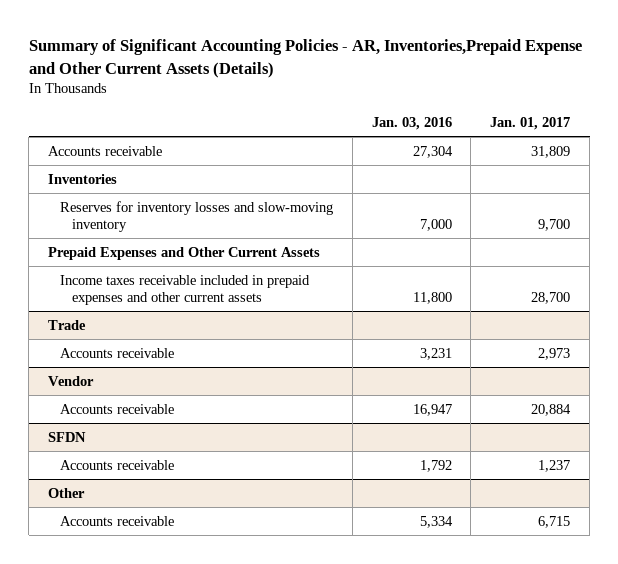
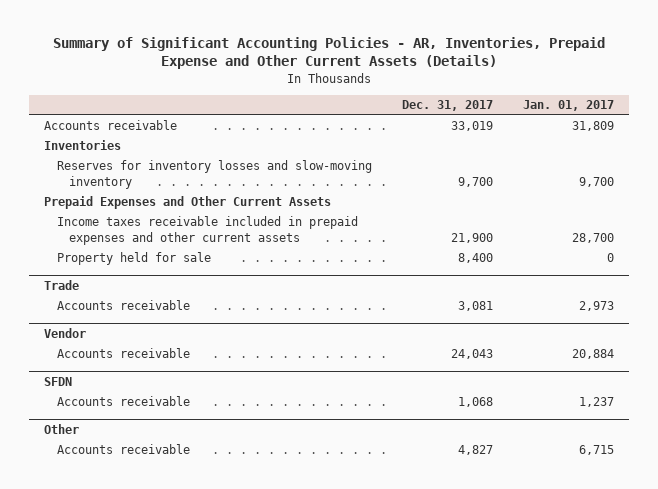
- Summary of Significant Accounting Policies - AR, Inventories,Prepaid Expense and Other Current Assets (Details)
+ Summary of Significant Accounting Policies - AR, Inventories, Prepaid Expense and Other Current Assets (Details)
- | Jan. 03, 2016 | Jan. 01, 2017
+ | Dec. 31, 2017 | Jan. 01, 2017
+ Property held for sale | 8,400 | 0

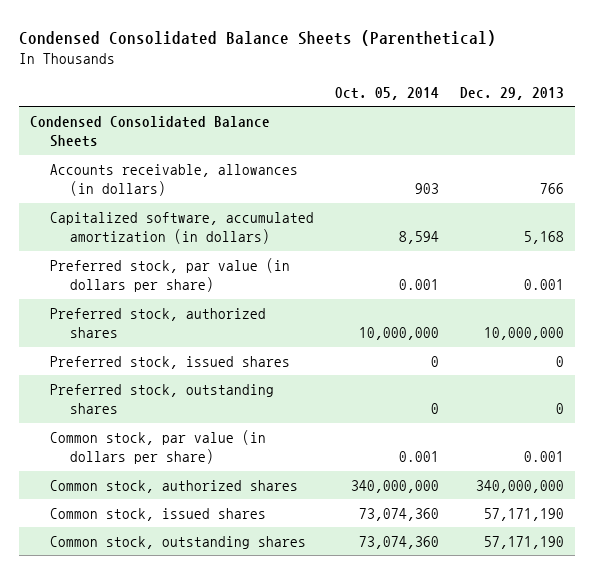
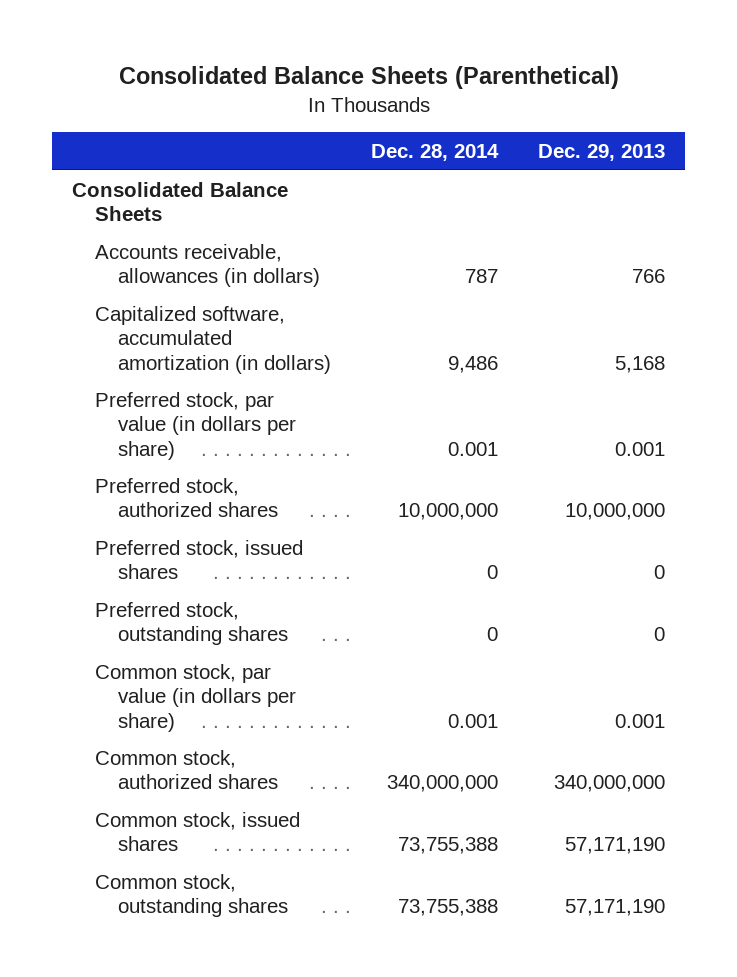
- Condensed Consolidated Balance Sheets (Parenthetical)
+ Consolidated Balance Sheets (Parenthetical)
- | Oct. 05, 2014 | Dec. 29, 2013
+ | Dec. 28, 2014 | Dec. 29, 2013
- Condensed Consolidated Balance Sheets
+ Consolidated Balance Sheets

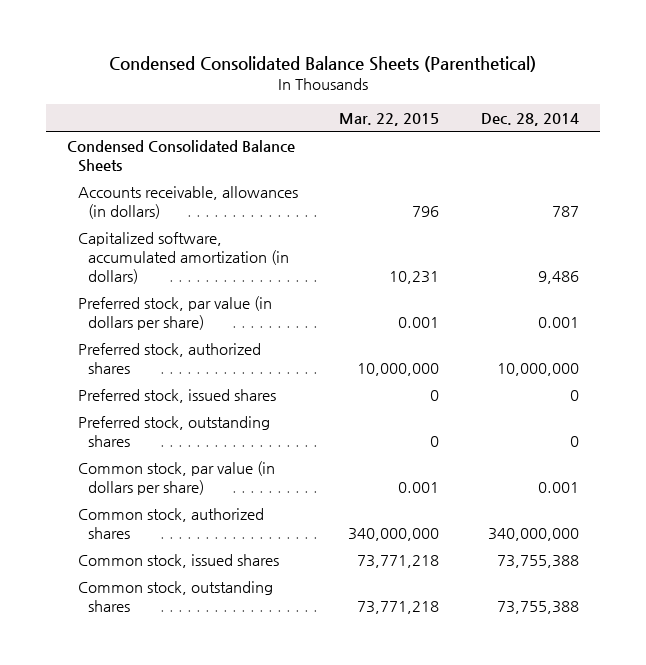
- Consolidated Balance Sheets (Parenthetical)
+ Condensed Consolidated Balance Sheets (Parenthetical)
- | Dec. 28, 2014 | Dec. 29, 2013
+ | Mar. 22, 2015 | Dec. 28, 2014
- Consolidated Balance Sheets
+ Condensed Consolidated Balance Sheets

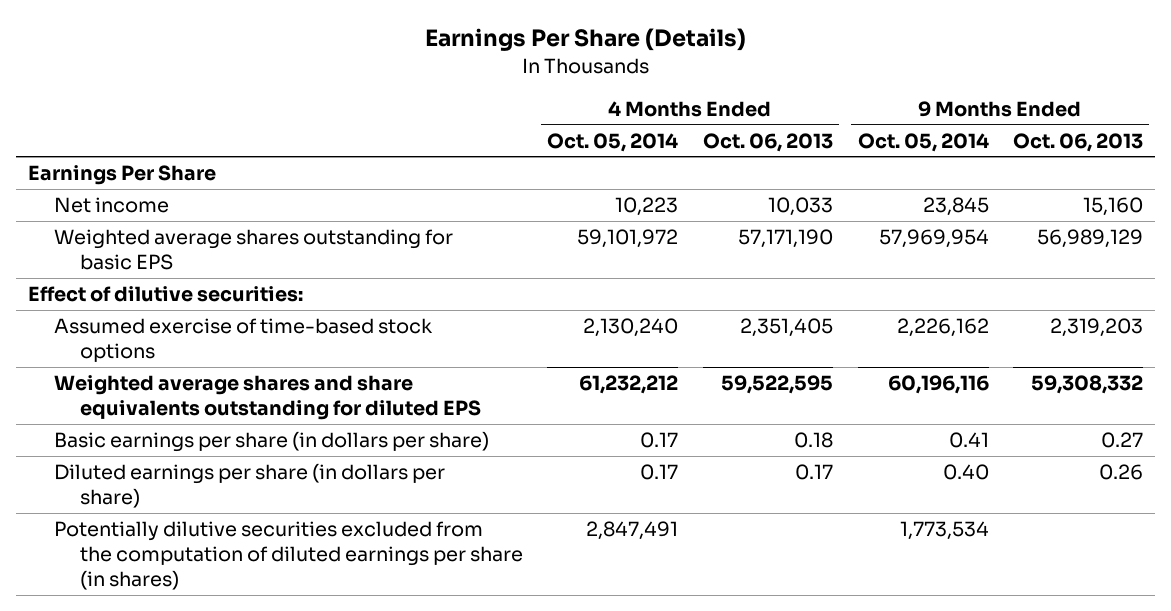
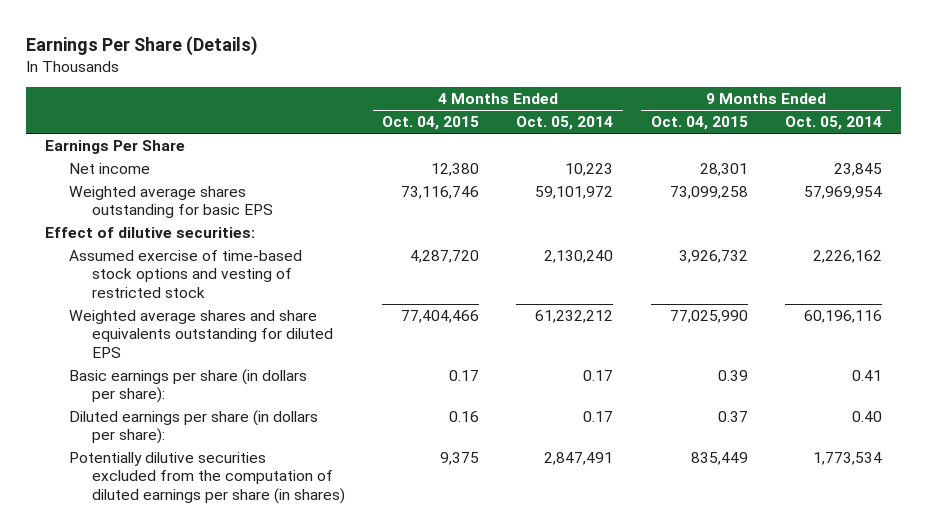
- | 4 Months Ended Oct. 05, 2014 | 4 Months Ended Oct. 06, 2013 | 9 Months Ended Oct. 05, 2014 | 9 Months Ended Oct. 06, 2013
+ | 4 Months Ended Oct. 04, 2015 | 4 Months Ended Oct. 05, 2014 | 9 Months Ended Oct. 04, 2015 | 9 Months Ended Oct. 05, 2014
- Assumed exercise of time-based stock options | 2,130,240 | 2,351,405 | 2,226,162 | 2,319,203
+ Assumed exercise of time-based stock options and vesting of restricted stock | 4,287,720 | 2,130,240 | 3,926,732 | 2,226,162
- Basic earnings per share (in dollars per share) | 0.17 | 0.18 | 0.41 | 0.27
- Diluted earnings per share (in dollars per share) | 0.17 | 0.17 | 0.40 | 0.26
+ Basic earnings per share (in dollars per share): | 0.17 | 0.17 | 0.39 | 0.41
+ Diluted earnings per share (in dollars per share): | 0.16 | 0.17 | 0.37 | 0.40

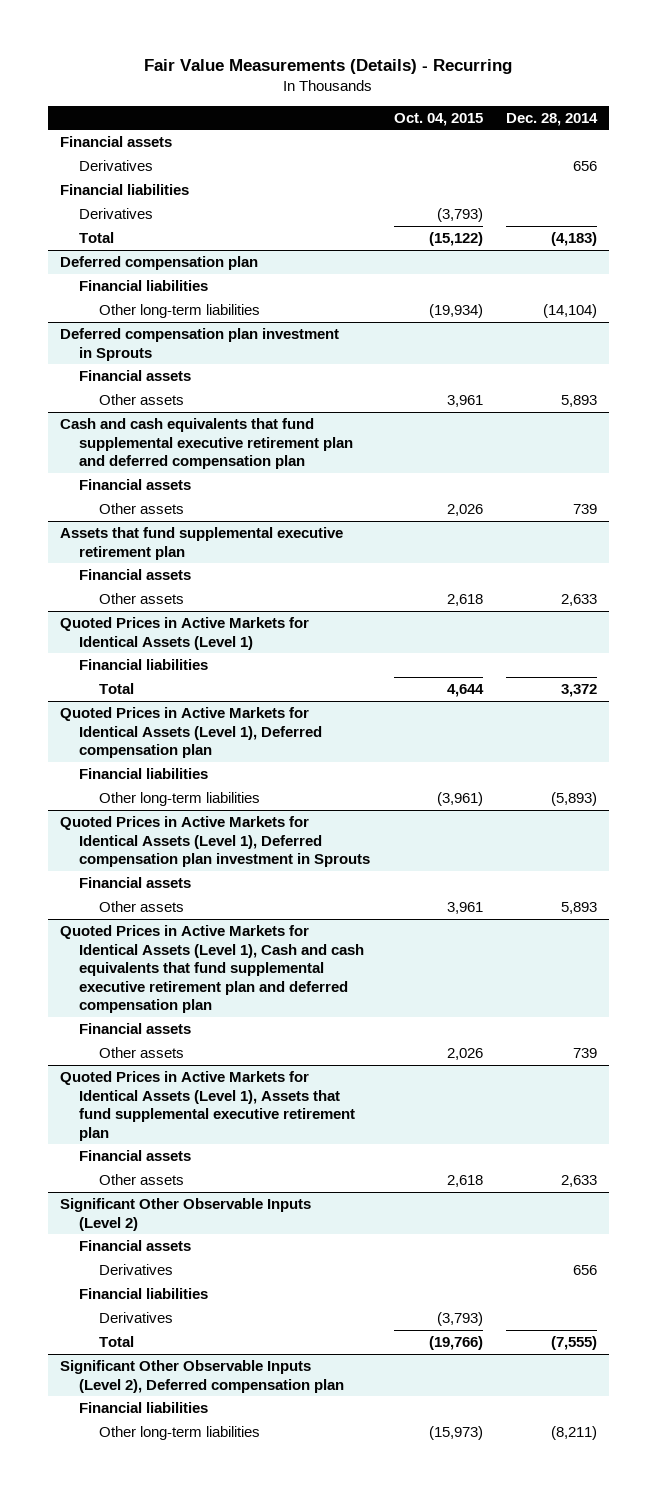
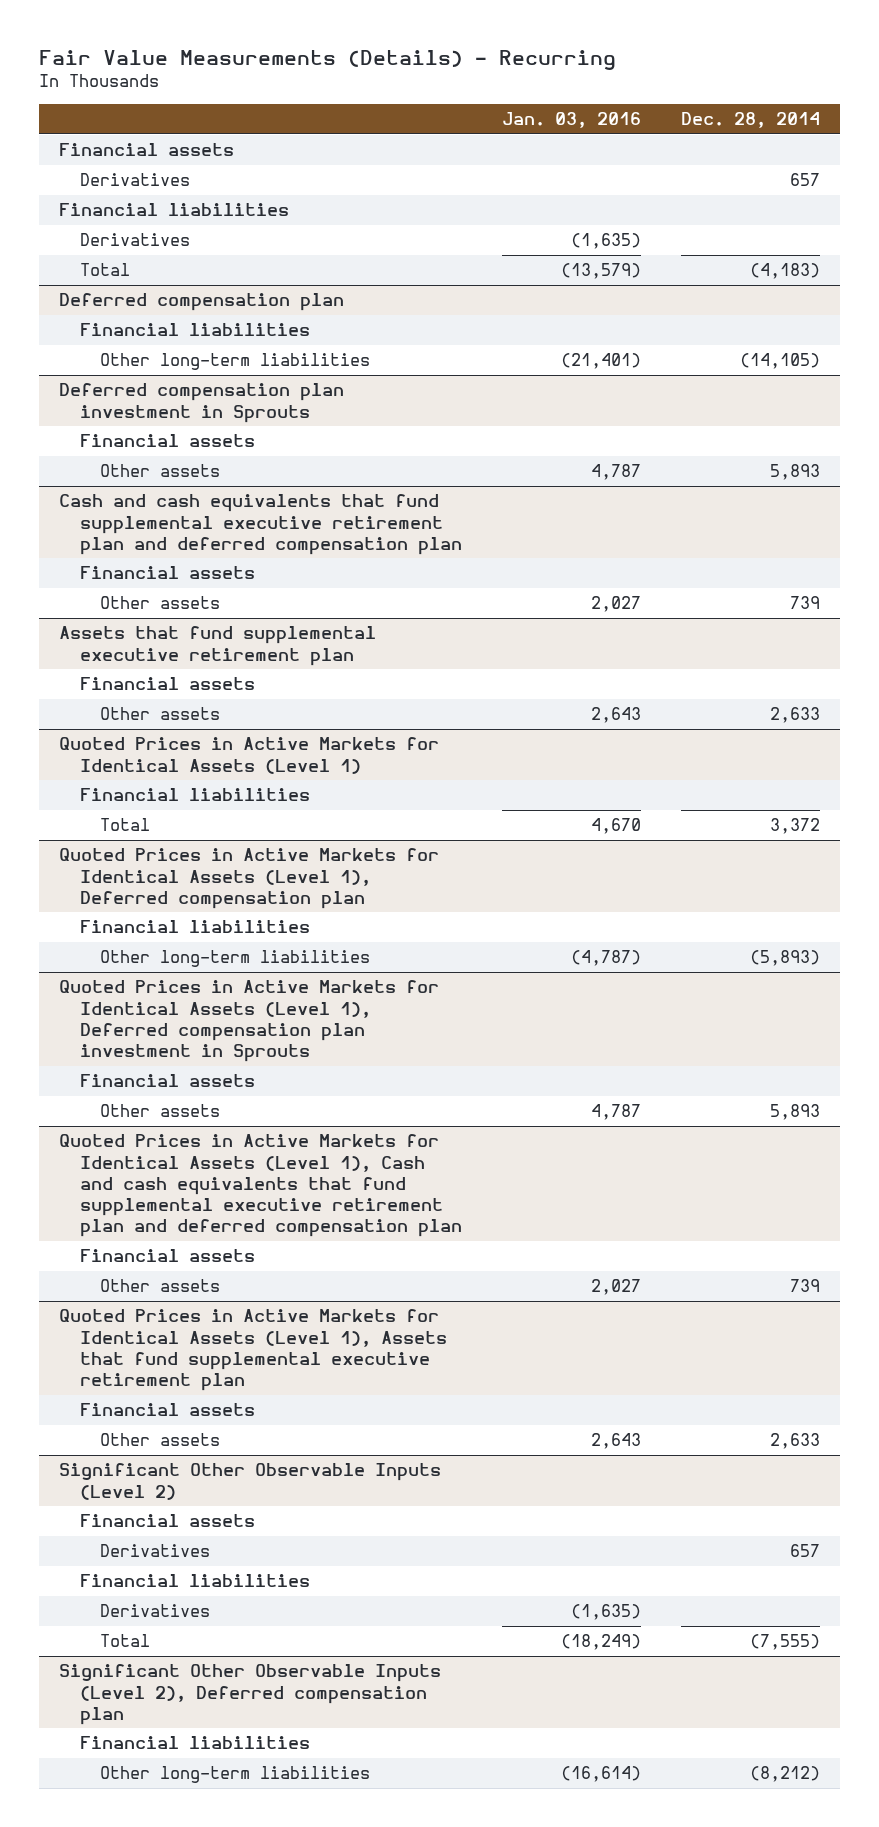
- | Oct. 04, 2015 | Dec. 28, 2014
+ | Jan. 03, 2016 | Dec. 28, 2014
- Derivatives | | 656
+ Derivatives | | 657
@ Deferred compensation plan
- Other long-term liabilities | (19,934) | (14,104)
+ Other long-term liabilities | (21,401) | (14,105)
@ Significant Other Observable Inputs (Level 2)
- Derivatives | | 656
+ Derivatives | | 657
@ Significant Other Observable Inputs (Level 2), Deferred compensation plan
- Other long-term liabilities | (15,973) | (8,211)
+ Other long-term liabilities | (16,614) | (8,212)

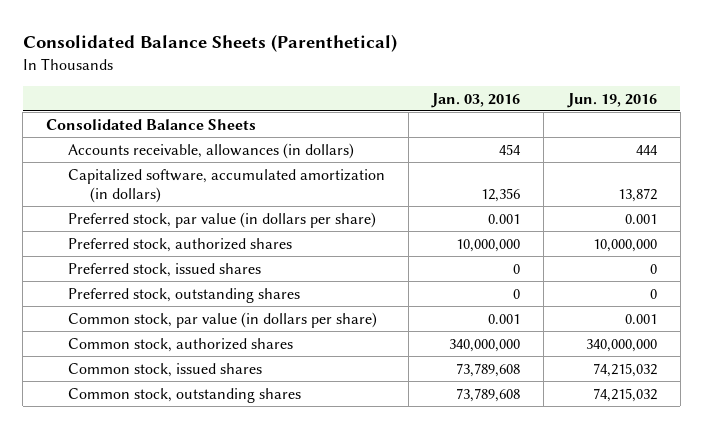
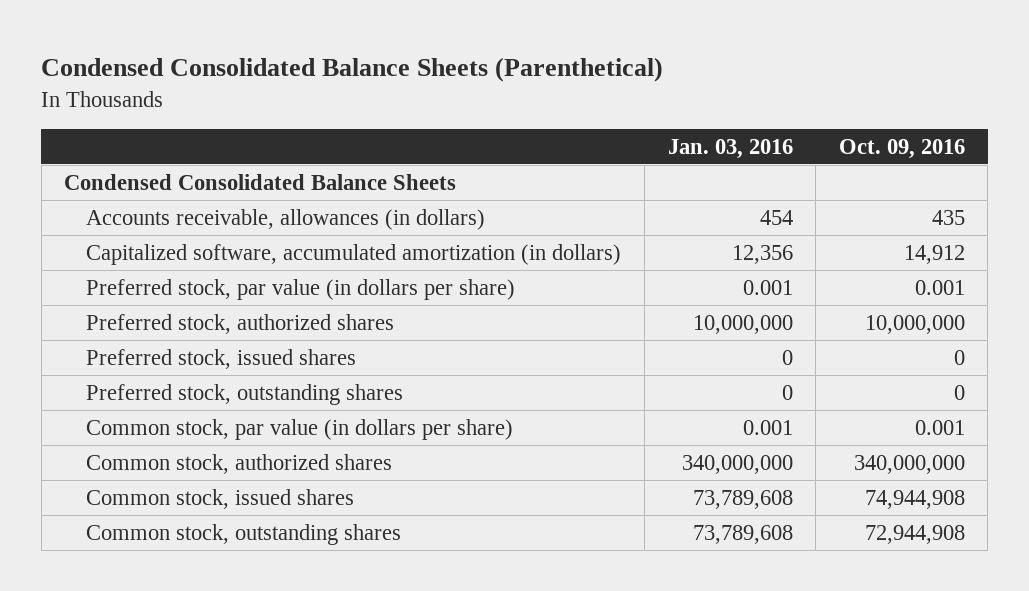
- Consolidated Balance Sheets (Parenthetical)
+ Condensed Consolidated Balance Sheets (Parenthetical)
- | Jan. 03, 2016 | Jun. 19, 2016
+ | Jan. 03, 2016 | Oct. 09, 2016
- Consolidated Balance Sheets
+ Condensed Consolidated Balance Sheets

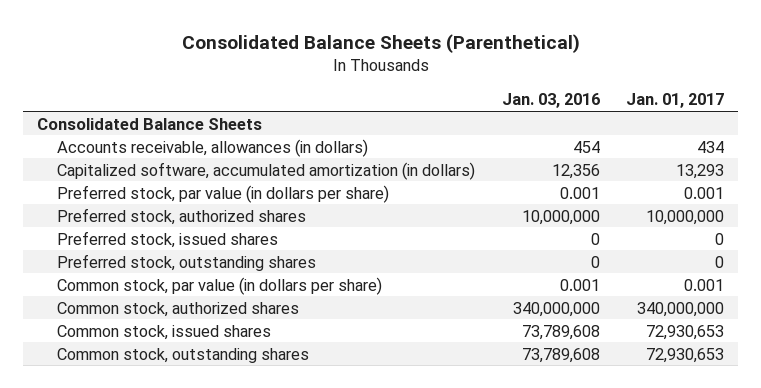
- Condensed Consolidated Balance Sheets (Parenthetical)
+ Consolidated Balance Sheets (Parenthetical)
- | Jan. 03, 2016 | Oct. 09, 2016
+ | Jan. 03, 2016 | Jan. 01, 2017
- Condensed Consolidated Balance Sheets
+ Consolidated Balance Sheets

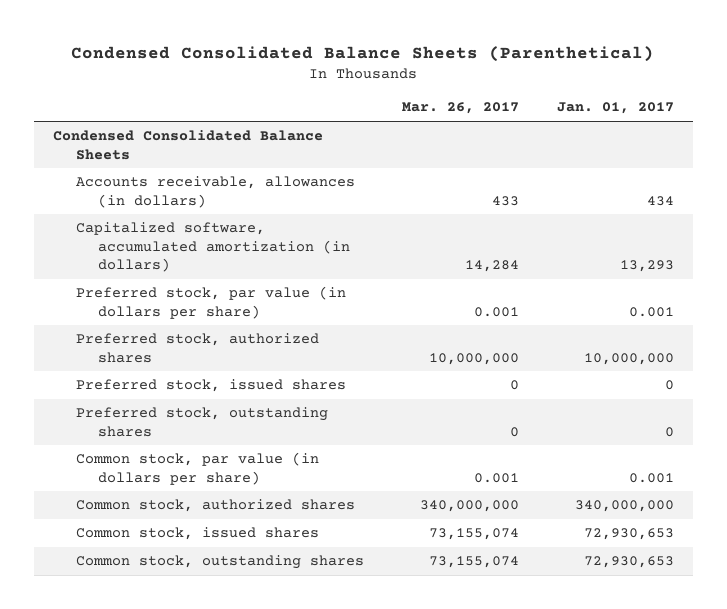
- Consolidated Balance Sheets (Parenthetical)
+ Condensed Consolidated Balance Sheets (Parenthetical)
- | Jan. 03, 2016 | Jan. 01, 2017
+ | Mar. 26, 2017 | Jan. 01, 2017
- Consolidated Balance Sheets
+ Condensed Consolidated Balance Sheets

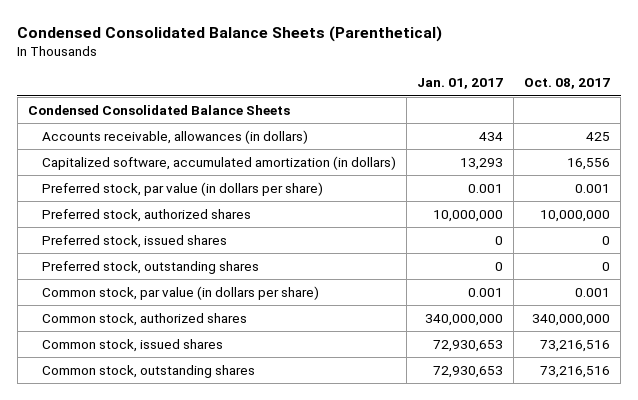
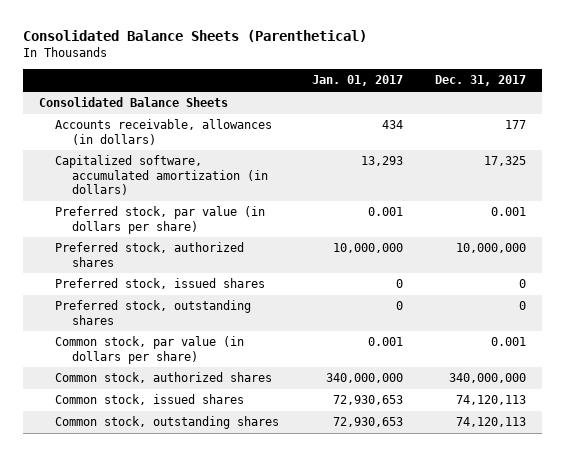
- Condensed Consolidated Balance Sheets (Parenthetical)
+ Consolidated Balance Sheets (Parenthetical)
- | Jan. 01, 2017 | Oct. 08, 2017
+ | Jan. 01, 2017 | Dec. 31, 2017
- Condensed Consolidated Balance Sheets
+ Consolidated Balance Sheets

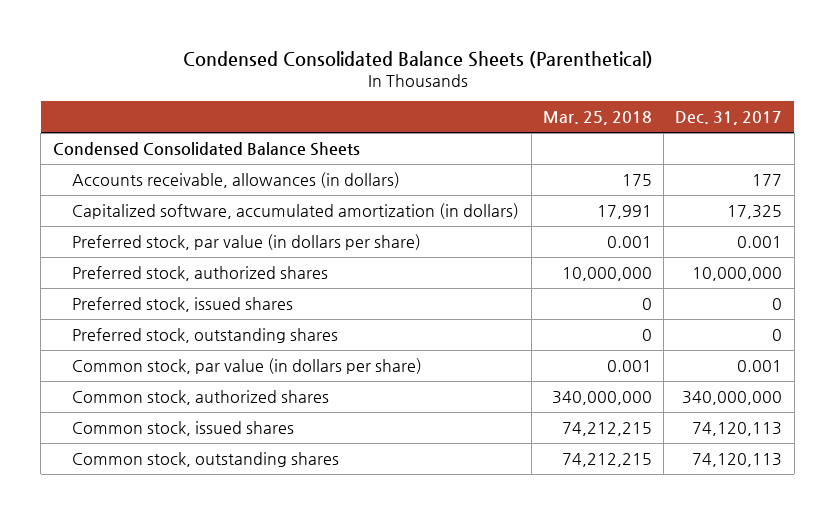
- Consolidated Balance Sheets (Parenthetical)
+ Condensed Consolidated Balance Sheets (Parenthetical)
- | Jan. 01, 2017 | Dec. 31, 2017
+ | Mar. 25, 2018 | Dec. 31, 2017
- Consolidated Balance Sheets
+ Condensed Consolidated Balance Sheets

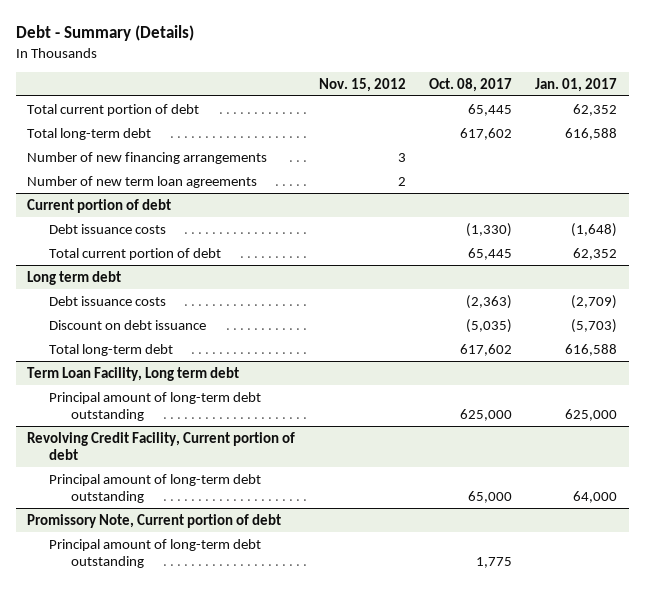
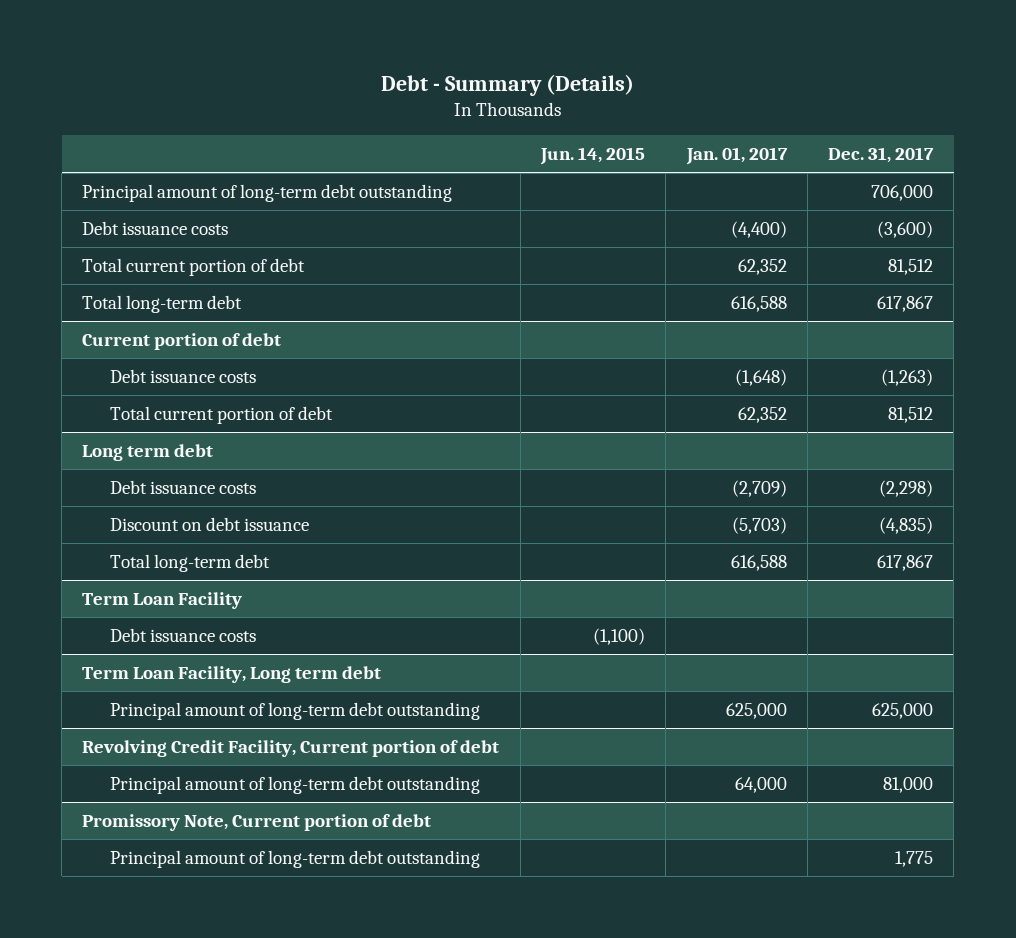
- | Nov. 15, 2012 | Oct. 08, 2017 | Jan. 01, 2017
+ | Jun. 14, 2015 | Jan. 01, 2017 | Dec. 31, 2017
+ Principal amount of long-term debt outstanding | | | 706,000
+ Debt issuance costs | | (4,400) | (3,600)
- Number of new financing arrangements | 3 | |
- Number of new term loan agreements | 2 | |
+ Term Loan Facility
+ Debt issuance costs | (1,100) | |

